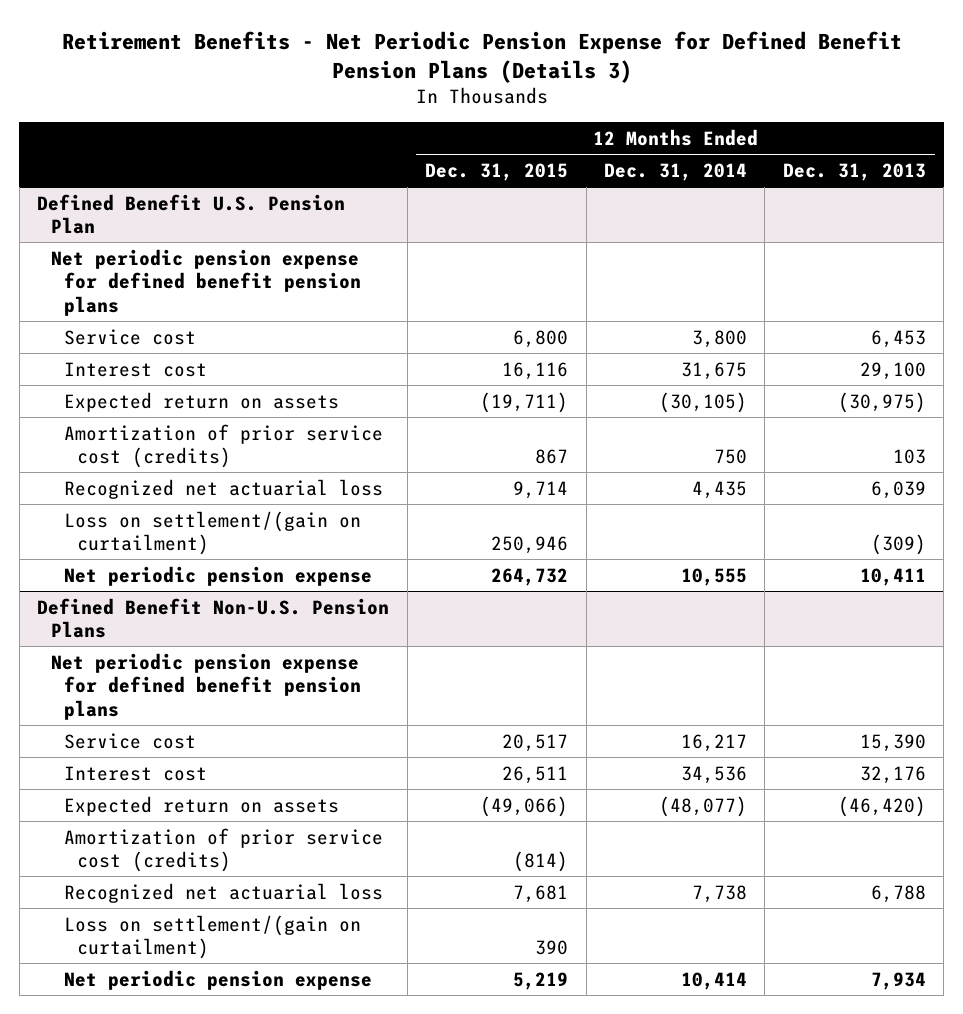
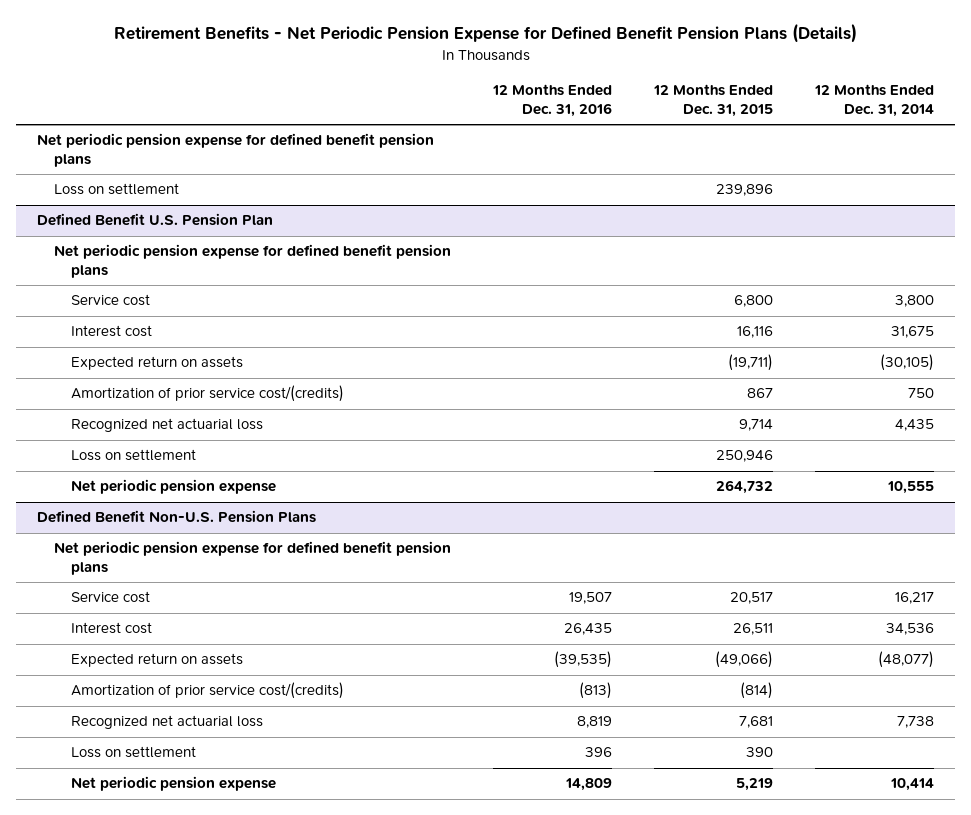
- Retirement Benefits - Net Periodic Pension Expense for Defined Benefit Pension Plans (Details 3)
+ Retirement Benefits - Net Periodic Pension Expense for Defined Benefit Pension Plans (Details)
- | 12 Months Ended Dec. 31, 2015 | 12 Months Ended Dec. 31, 2014 | 12 Months Ended Dec. 31, 2013
+ | 12 Months Ended Dec. 31, 2016 | 12 Months Ended Dec. 31, 2015 | 12 Months Ended Dec. 31, 2014
+ Net periodic pension expense for defined benefit pension plans
+ Loss on settlement | | 239,896 |
@ Defined Benefit U.S. Pension Plan
- Amortization of prior service cost (credits) | 867 | 750 | 103
+ Amortization of prior service cost/(credits) | | 867 | 750
- Loss on settlement/(gain on curtailment) | 250,946 | | (309)
+ Loss on settlement | | 250,946 |
@ Defined Benefit Non-U.S. Pension Plans
- Amortization of prior service cost (credits) | (814) | |
+ Amortization of prior service cost/(credits) | (813) | (814) |
- Loss on settlement/(gain on curtailment) | 390 | |
+ Loss on settlement | 396 | 390 |

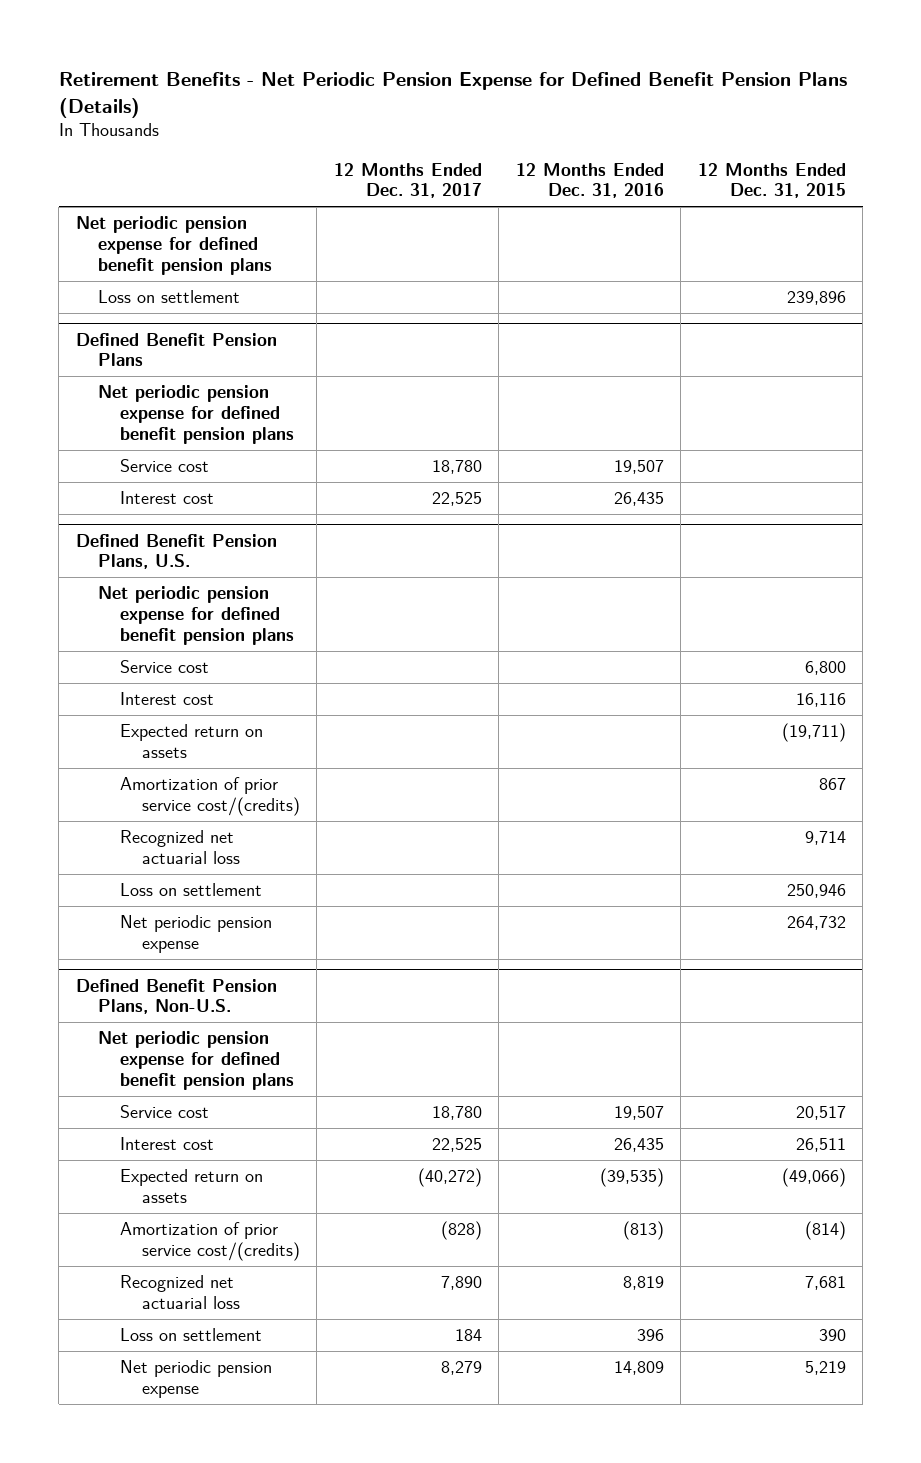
- | 12 Months Ended Dec. 31, 2016 | 12 Months Ended Dec. 31, 2015 | 12 Months Ended Dec. 31, 2014
+ | 12 Months Ended Dec. 31, 2017 | 12 Months Ended Dec. 31, 2016 | 12 Months Ended Dec. 31, 2015
- Defined Benefit U.S. Pension Plan
+ Defined Benefit Pension Plans
+ Service cost | 18,780 | 19,507 |
+ Interest cost | 22,525 | 26,435 |
+ Defined Benefit Pension Plans, U.S.
+ Net periodic pension expense for defined benefit pension plans
- Defined Benefit Non-U.S. Pension Plans
+ Defined Benefit Pension Plans, Non-U.S.

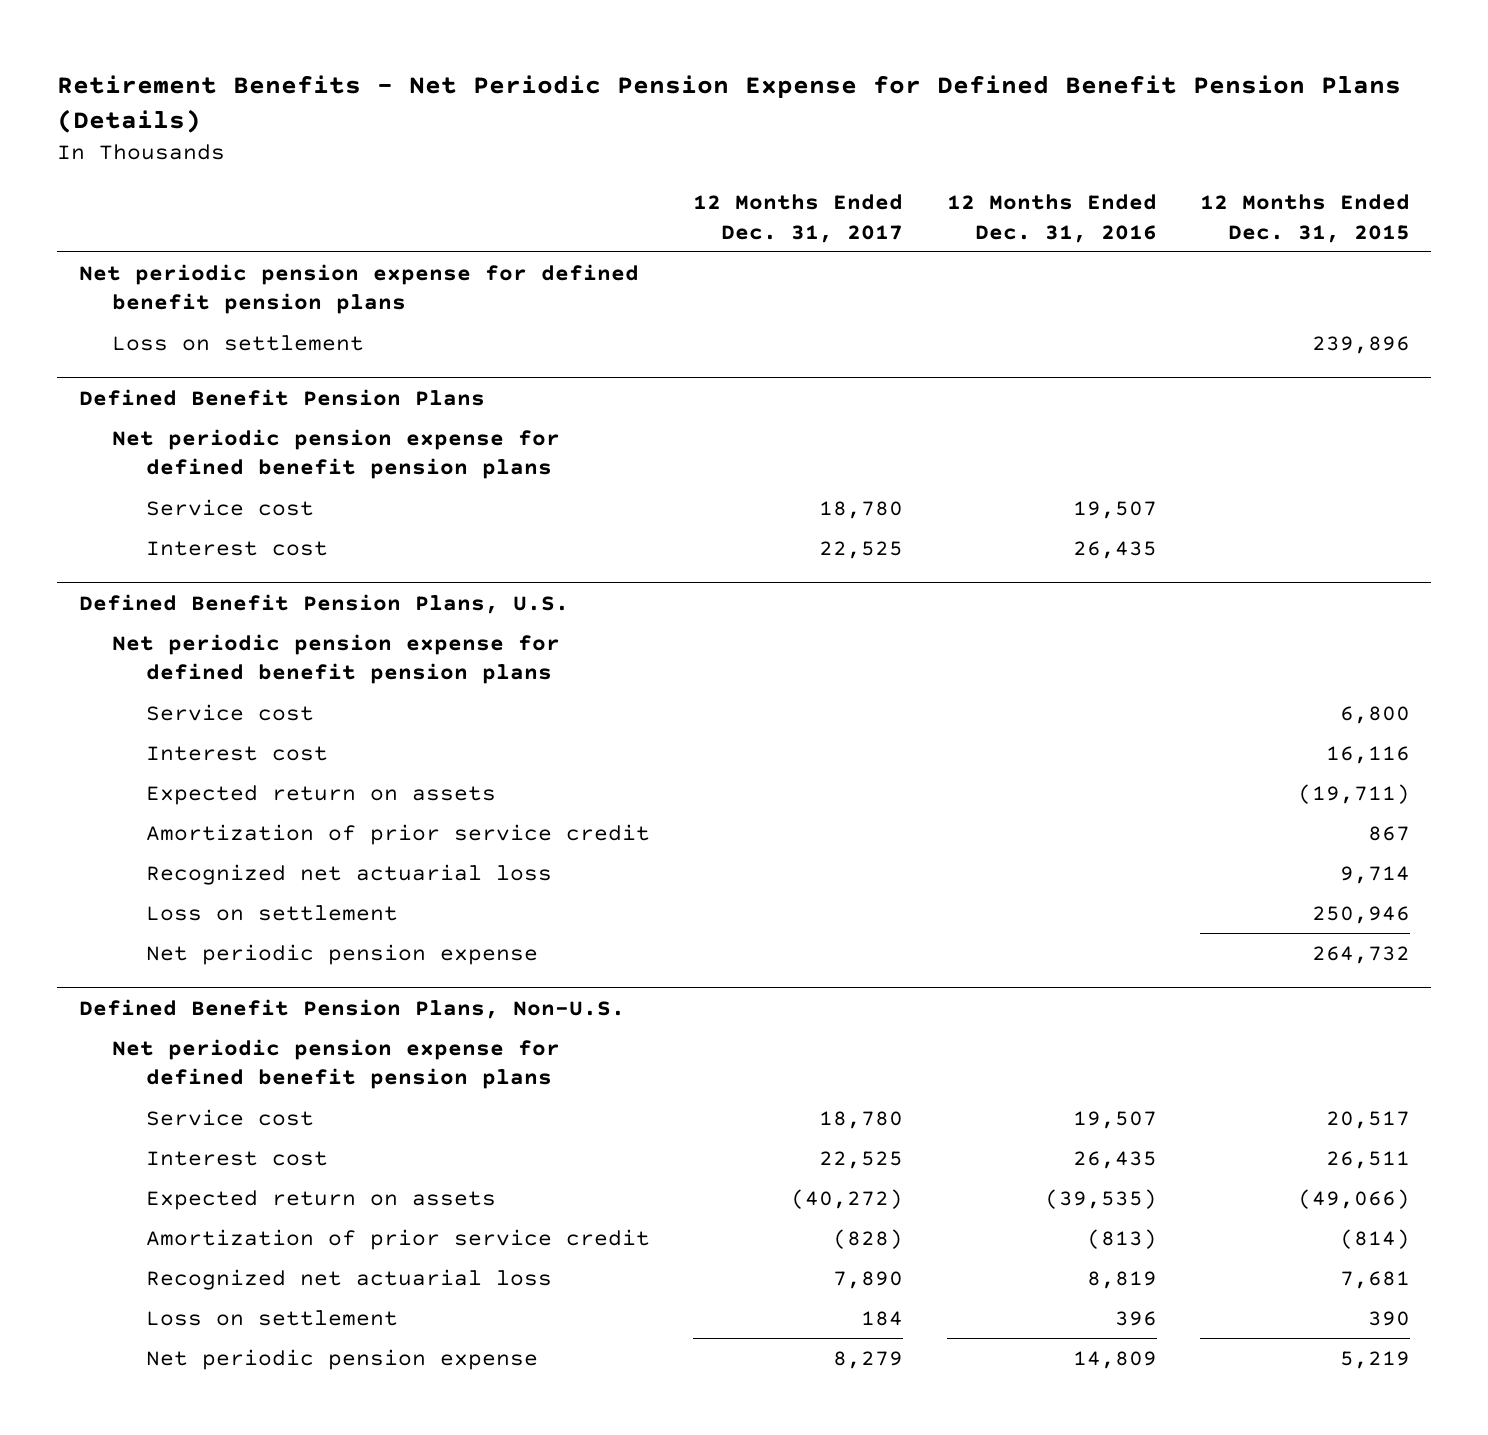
@ Defined Benefit Pension Plans, U.S.
- Amortization of prior service cost/(credits) | | | 867
+ Amortization of prior service credit | | | 867
@ Defined Benefit Pension Plans, Non-U.S.
- Amortization of prior service cost/(credits) | (828) | (813) | (814)
+ Amortization of prior service credit | (828) | (813) | (814)

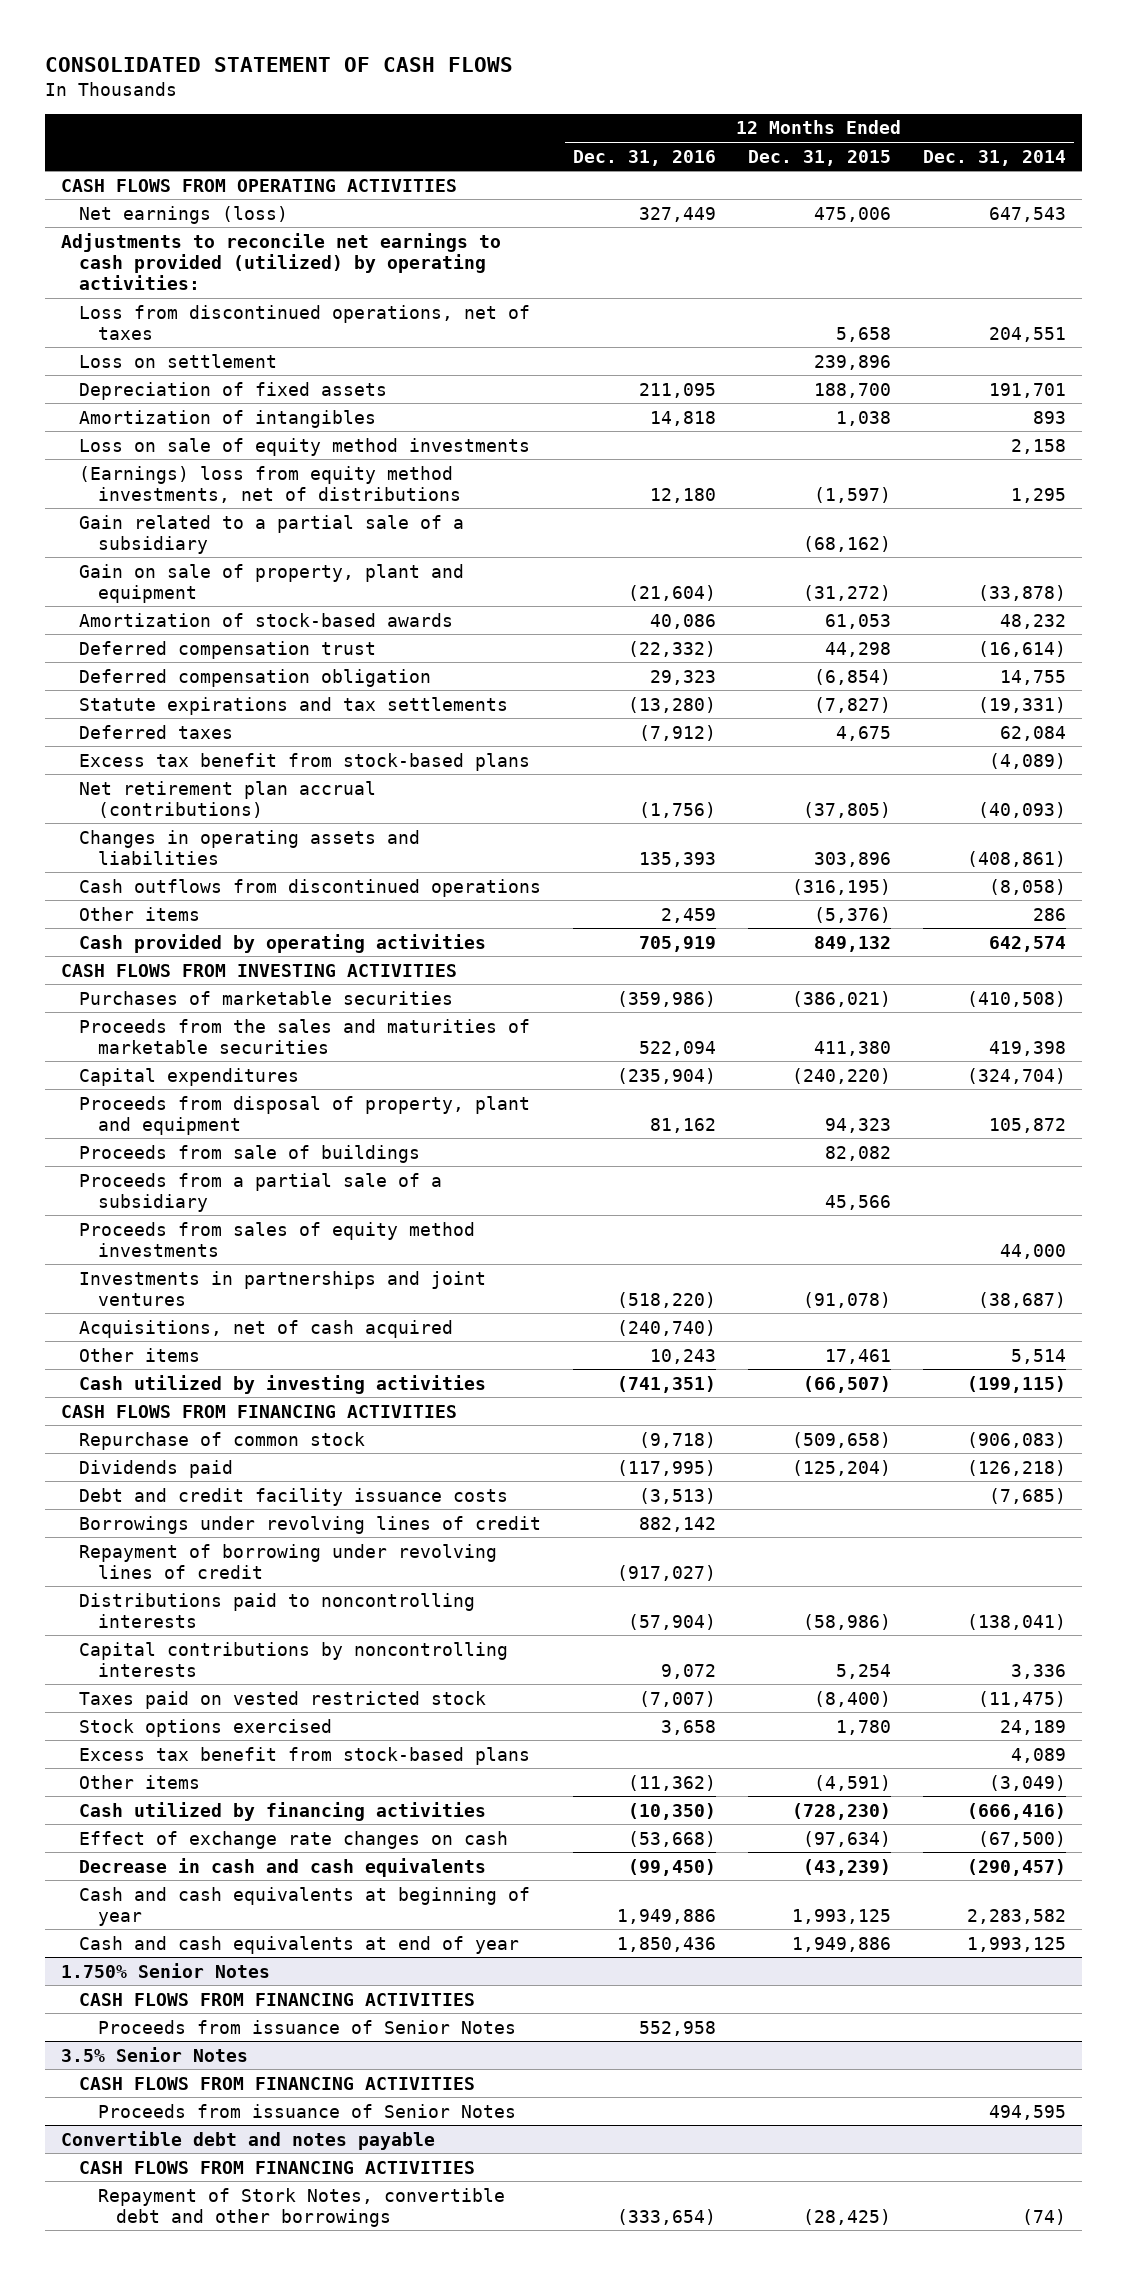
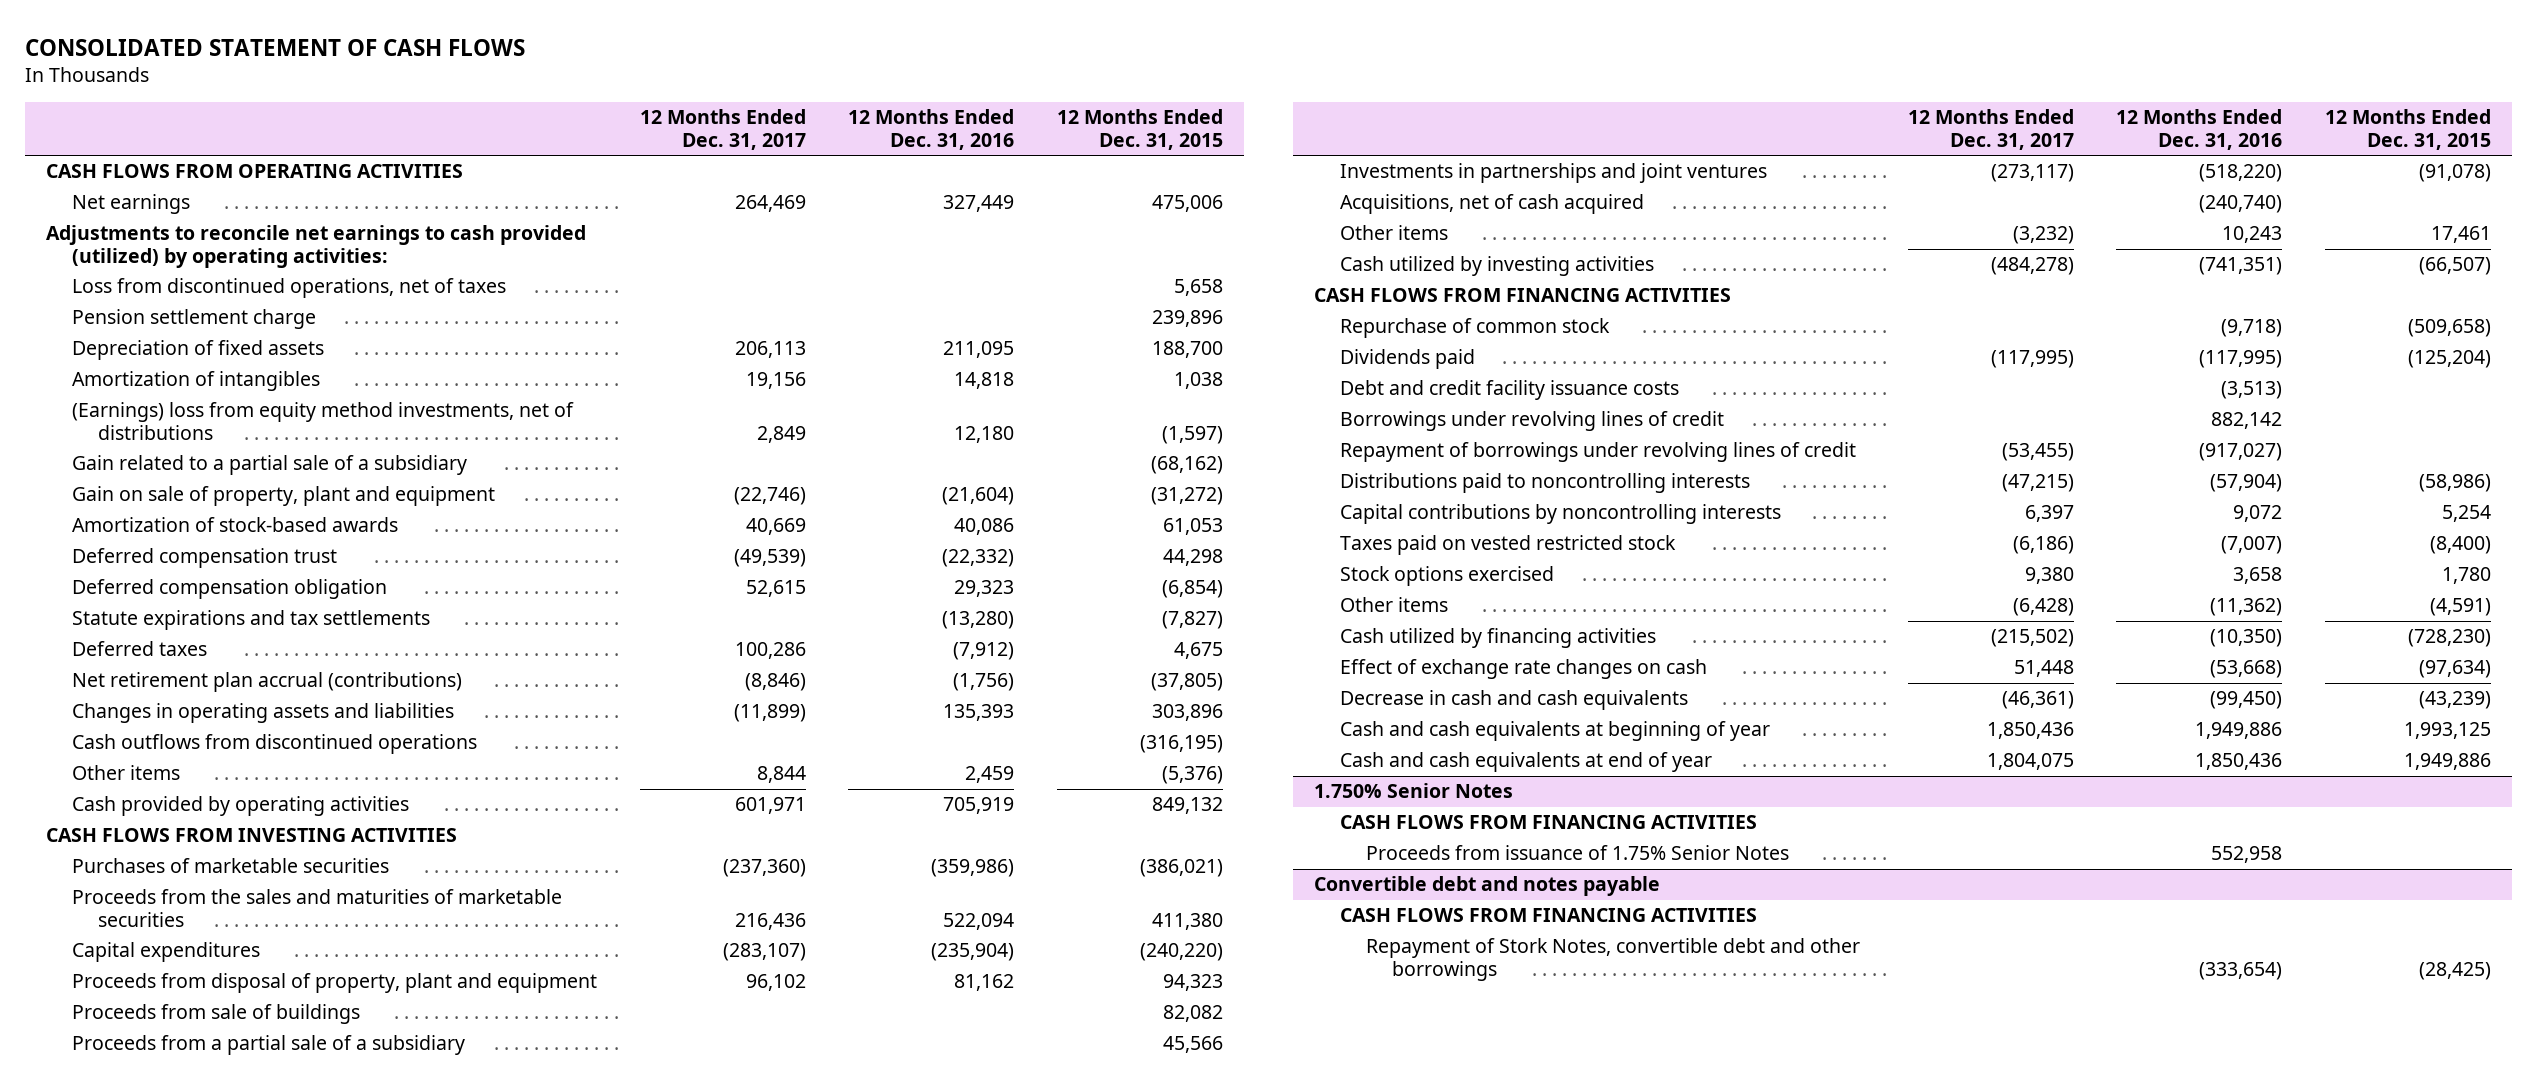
- | 12 Months Ended Dec. 31, 2016 | 12 Months Ended Dec. 31, 2015 | 12 Months Ended Dec. 31, 2014
+ | 12 Months Ended Dec. 31, 2017 | 12 Months Ended Dec. 31, 2016 | 12 Months Ended Dec. 31, 2015
- Net earnings (loss) | 327,449 | 475,006 | 647,543
+ Net earnings | 264,469 | 327,449 | 475,006
- Loss on settlement | | 239,896 |
+ Pension settlement charge | | | 239,896
- Loss on sale of equity method investments | | | 2,158
- Excess tax benefit from stock-based plans | | | (4,089)
- Proceeds from sales of equity method investments | | | 44,000
- Repayment of borrowing under revolving lines of credit | (917,027) | |
+ Repayment of borrowings under revolving lines of credit | (53,455) | (917,027) |
- Excess tax benefit from stock-based plans | | | 4,089
@ 1.750% Senior Notes
- Proceeds from issuance of Senior Notes | 552,958 | |
- 3.5% Senior Notes
- CASH FLOWS FROM FINANCING ACTIVITIES
- Proceeds from issuance of Senior Notes | | | 494,595
@ 1.750% Senior Notes
+ Proceeds from issuance of 1.75% Senior Notes | | 552,958 |

